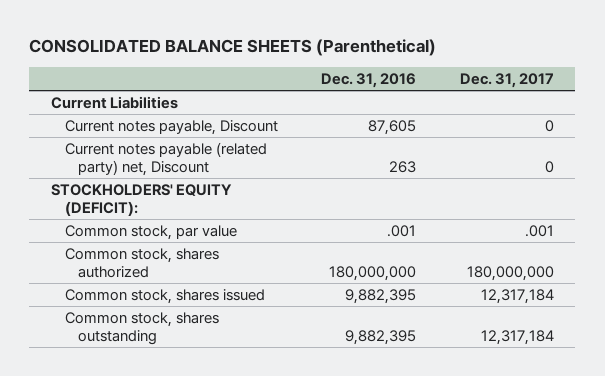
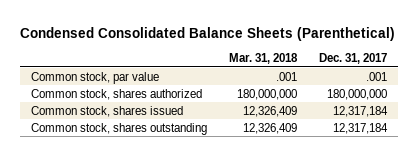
- CONSOLIDATED BALANCE SHEETS (Parenthetical)
+ Condensed Consolidated Balance Sheets (Parenthetical)
- | Dec. 31, 2016 | Dec. 31, 2017
+ | Mar. 31, 2018 | Dec. 31, 2017
- Current Liabilities
- Current notes payable, Discount | 87,605 | 0
- Current notes payable (related party) net, Discount | 263 | 0
- STOCKHOLDERS' EQUITY (DEFICIT):

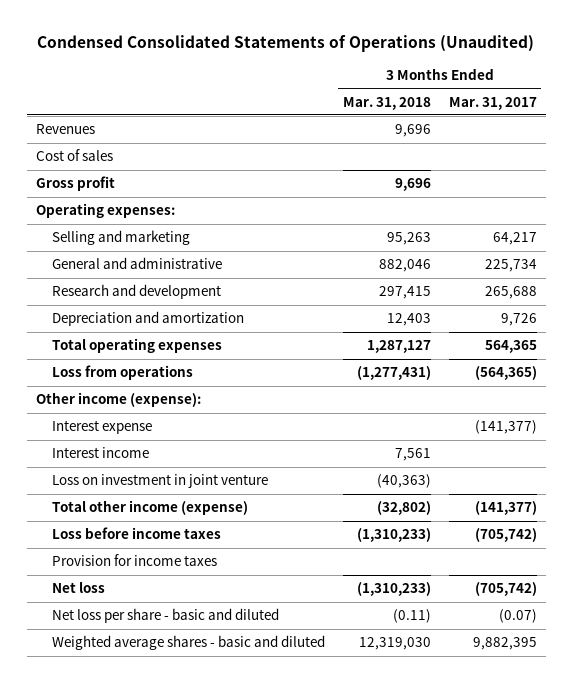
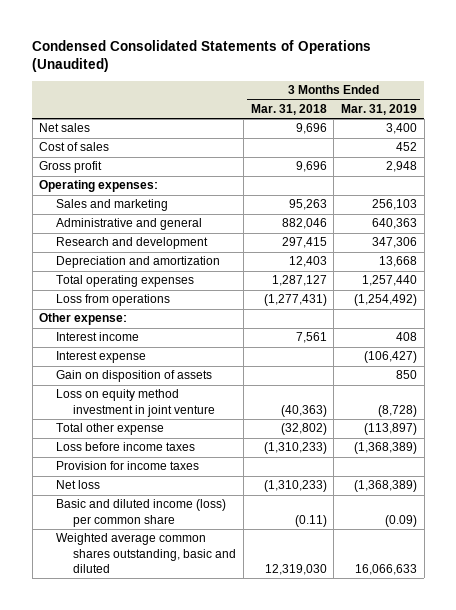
- | 3 Months Ended Mar. 31, 2018 | 3 Months Ended Mar. 31, 2017
+ | 3 Months Ended Mar. 31, 2018 | 3 Months Ended Mar. 31, 2019
- Revenues | 9,696 |
+ Net sales | 9,696 | 3,400
- Selling and marketing | 95,263 | 64,217
- General and administrative | 882,046 | 225,734
+ Sales and marketing | 95,263 | 256,103
+ Administrative and general | 882,046 | 640,363
- Other income (expense):
+ Other expense:
- Loss on investment in joint venture | (40,363) |
- Total other income (expense) | (32,802) | (141,377)
moved down: Interest expense | | (106,427)
+ Gain on disposition of assets | | 850
+ Loss on equity method investment in joint venture | (40,363) | (8,728)
+ Total other expense | (32,802) | (113,897)
- Net loss per share - basic and diluted | (0.11) | (0.07)
- Weighted average shares - basic and diluted | 12,319,030 | 9,882,395
+ Basic and diluted income (loss) per common share | (0.11) | (0.09)
+ Weighted average common shares outstanding, basic and diluted | 12,319,030 | 16,066,633

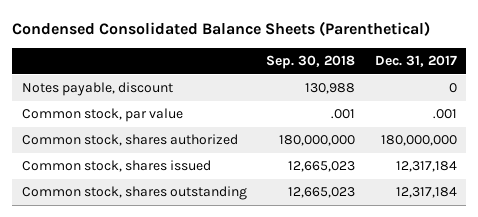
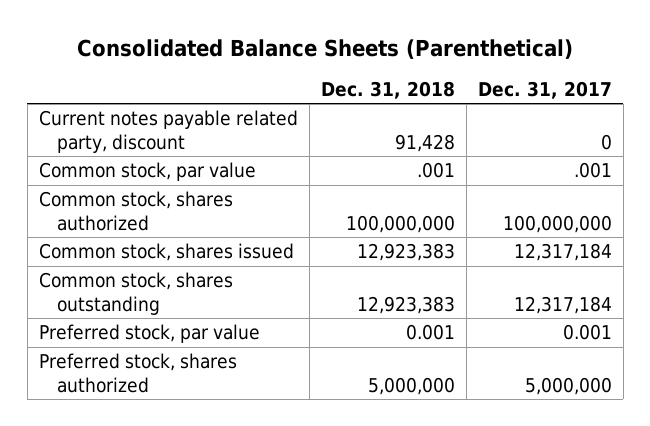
- Condensed Consolidated Balance Sheets (Parenthetical)
+ Consolidated Balance Sheets (Parenthetical)
- | Sep. 30, 2018 | Dec. 31, 2017
+ | Dec. 31, 2018 | Dec. 31, 2017
- Notes payable, discount | 130,988 | 0
+ Current notes payable related party, discount | 91,428 | 0
- Common stock, shares authorized | 180,000,000 | 180,000,000
+ Common stock, shares authorized | 100,000,000 | 100,000,000
+ Preferred stock, par value | 0.001 | 0.001
+ Preferred stock, shares authorized | 5,000,000 | 5,000,000

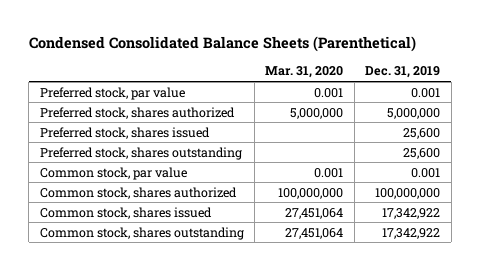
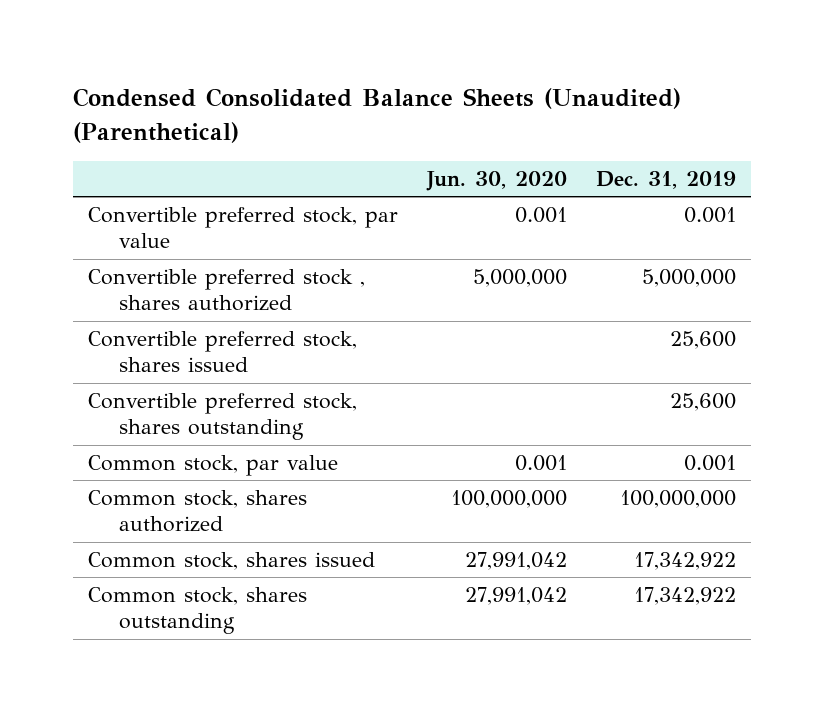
- Condensed Consolidated Balance Sheets (Parenthetical)
+ Condensed Consolidated Balance Sheets (Unaudited) (Parenthetical)
- | Mar. 31, 2020 | Dec. 31, 2019
+ | Jun. 30, 2020 | Dec. 31, 2019
- Preferred stock, par value | 0.001 | 0.001
- Preferred stock, shares authorized | 5,000,000 | 5,000,000
- Preferred stock, shares issued | | 25,600
- Preferred stock, shares outstanding | | 25,600
+ Convertible preferred stock, par value | 0.001 | 0.001
+ Convertible preferred stock , shares authorized | 5,000,000 | 5,000,000
+ Convertible preferred stock, shares issued | | 25,600
+ Convertible preferred stock, shares outstanding | | 25,600

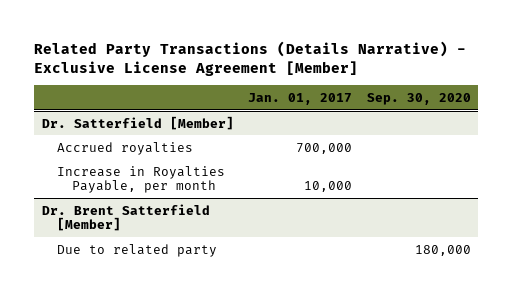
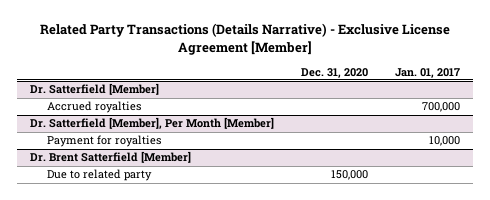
- | Jan. 01, 2017 | Sep. 30, 2020
+ | Dec. 31, 2020 | Jan. 01, 2017
@ Dr. Satterfield [Member]
- Increase in Royalties Payable, per month | 10,000 |
+ Dr. Satterfield [Member], Per Month [Member]
+ Payment for royalties | | 10,000

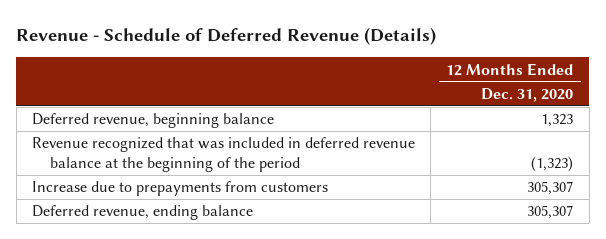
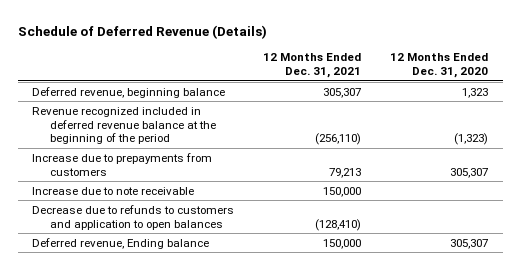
- Revenue - Schedule of Deferred Revenue (Details)
+ Schedule of Deferred Revenue (Details)
- | 12 Months Ended Dec. 31, 2020
+ | 12 Months Ended Dec. 31, 2021 | 12 Months Ended Dec. 31, 2020
- Revenue recognized that was included in deferred revenue balance at the beginning of the period | (1,323)
+ Revenue recognized included in deferred revenue balance at the beginning of the period | (256,110) | (1,323)
- Deferred revenue, ending balance | 305,307
+ Increase due to note receivable | 150,000 |
+ Decrease due to refunds to customers and application to open balances | (128,410) |
+ Deferred revenue, Ending balance | 150,000 | 305,307

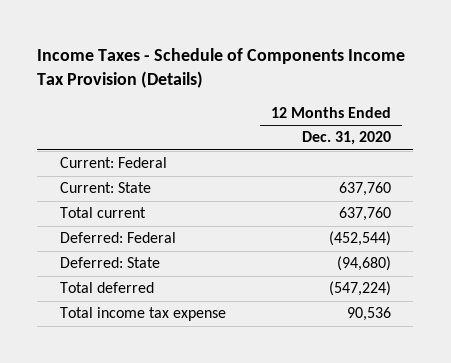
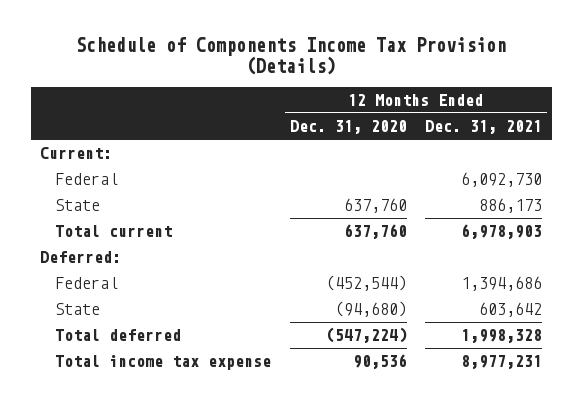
- Income Taxes - Schedule of Components Income Tax Provision (Details)
+ Schedule of Components Income Tax Provision (Details)
- | 12 Months Ended Dec. 31, 2020
+ | 12 Months Ended Dec. 31, 2020 | 12 Months Ended Dec. 31, 2021
- Current: Federal
- Current: State | 637,760
+ Current:
+ Federal | | 6,092,730
+ State | 637,760 | 886,173
- Deferred: Federal | (452,544)
- Deferred: State | (94,680)
+ Deferred:
+ Federal | (452,544) | 1,394,686
+ State | (94,680) | 603,642

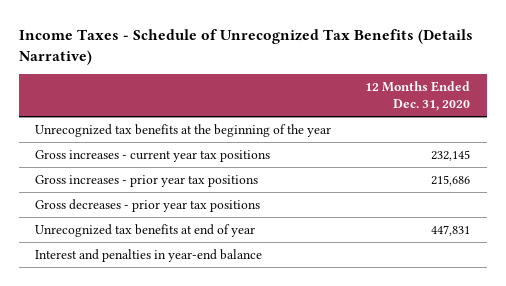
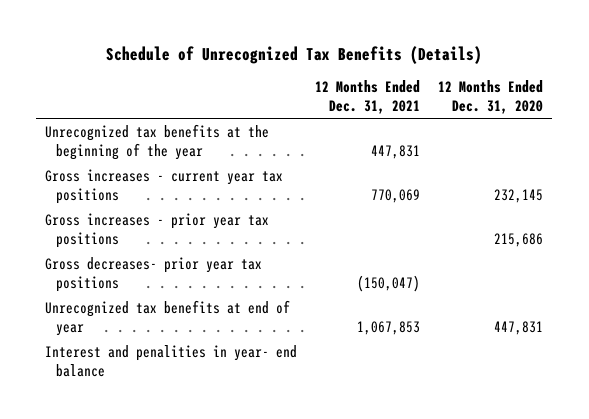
- Income Taxes - Schedule of Unrecognized Tax Benefits (Details Narrative)
+ Schedule of Unrecognized Tax Benefits (Details)
- | 12 Months Ended Dec. 31, 2020
+ | 12 Months Ended Dec. 31, 2021 | 12 Months Ended Dec. 31, 2020
- Gross decreases - prior year tax positions
+ Gross decreases- prior year tax positions | (150,047) |
- Interest and penalties in year-end balance
+ Interest and penalities in year- end balance

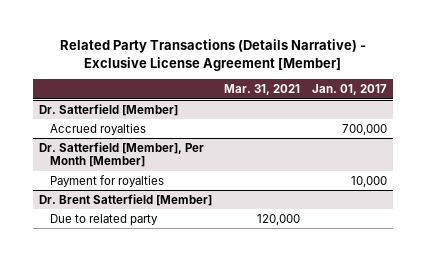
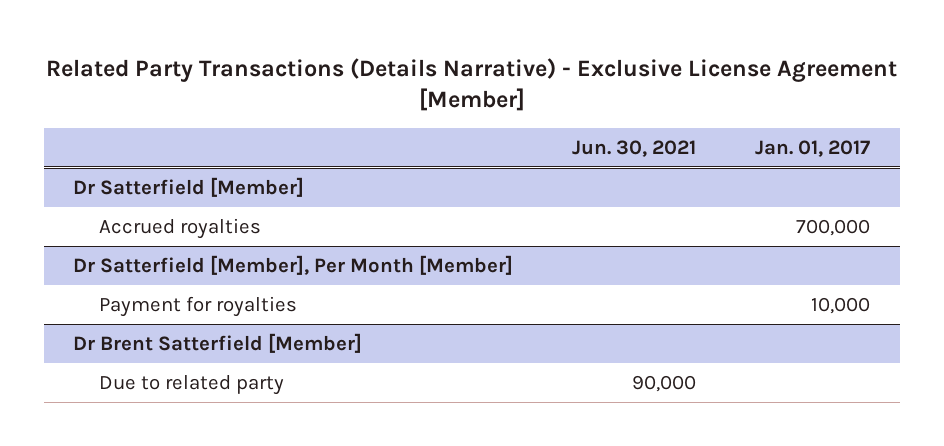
- | Mar. 31, 2021 | Jan. 01, 2017
+ | Jun. 30, 2021 | Jan. 01, 2017
- Dr. Satterfield [Member]
+ Dr Satterfield [Member]
- Dr. Satterfield [Member], Per Month [Member]
+ Dr Satterfield [Member], Per Month [Member]
- Dr. Brent Satterfield [Member]
+ Dr Brent Satterfield [Member]

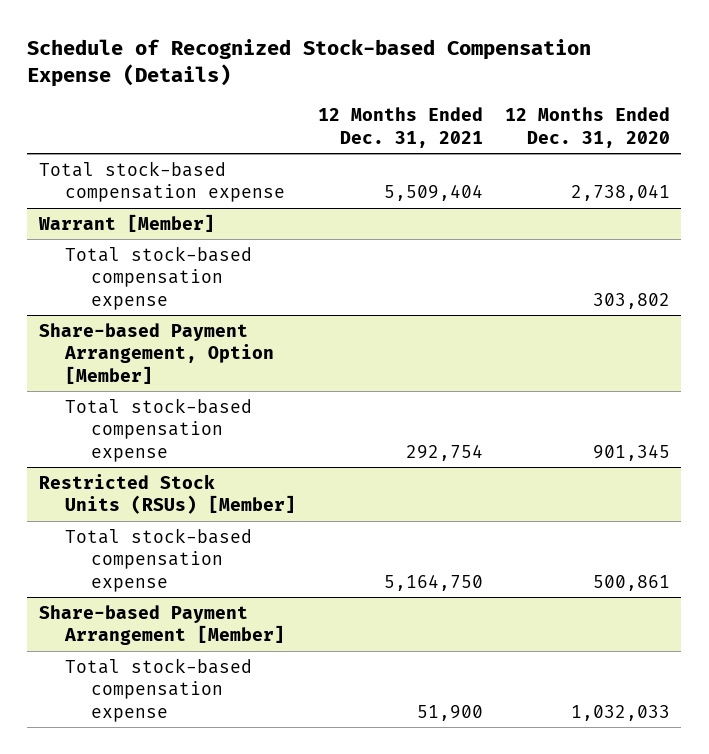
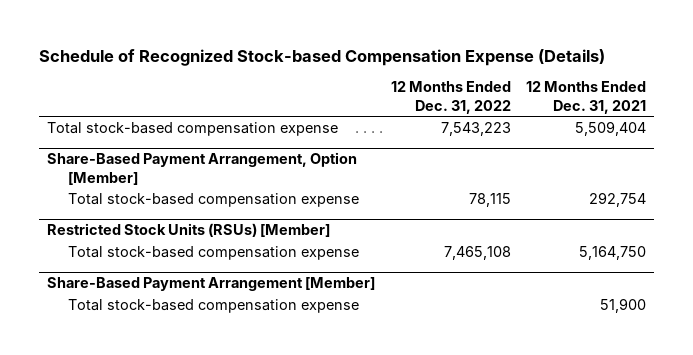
- | 12 Months Ended Dec. 31, 2021 | 12 Months Ended Dec. 31, 2020
+ | 12 Months Ended Dec. 31, 2022 | 12 Months Ended Dec. 31, 2021
- Warrant [Member]
- Total stock-based compensation expense | | 303,802
- Share-based Payment Arrangement, Option [Member]
+ Share-Based Payment Arrangement, Option [Member]
- Share-based Payment Arrangement [Member]
+ Share-Based Payment Arrangement [Member]

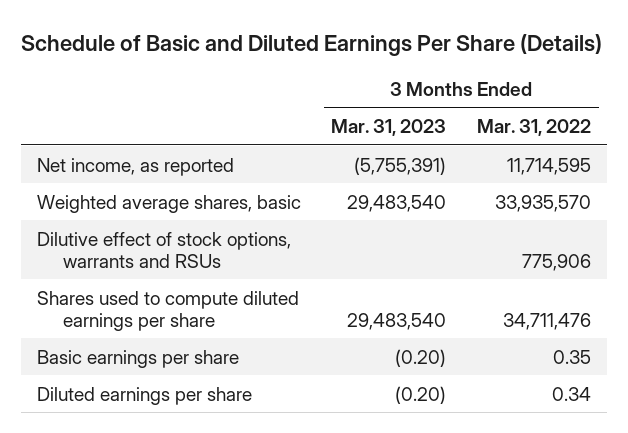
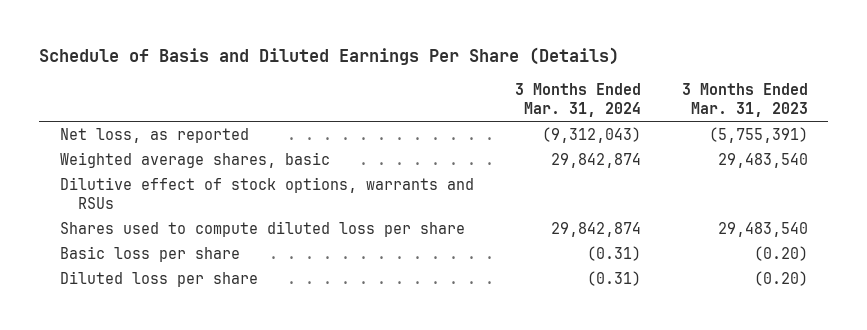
- Schedule of Basic and Diluted Earnings Per Share (Details)
+ Schedule of Basis and Diluted Earnings Per Share (Details)
- | 3 Months Ended Mar. 31, 2023 | 3 Months Ended Mar. 31, 2022
+ | 3 Months Ended Mar. 31, 2024 | 3 Months Ended Mar. 31, 2023
- Net income, as reported | (5,755,391) | 11,714,595
+ Net loss, as reported | (9,312,043) | (5,755,391)
- Shares used to compute diluted earnings per share | 29,483,540 | 34,711,476
- Basic earnings per share | (0.20) | 0.35
- Diluted earnings per share | (0.20) | 0.34
+ Shares used to compute diluted loss per share | 29,842,874 | 29,483,540
+ Basic loss per share | (0.31) | (0.20)
+ Diluted loss per share | (0.31) | (0.20)

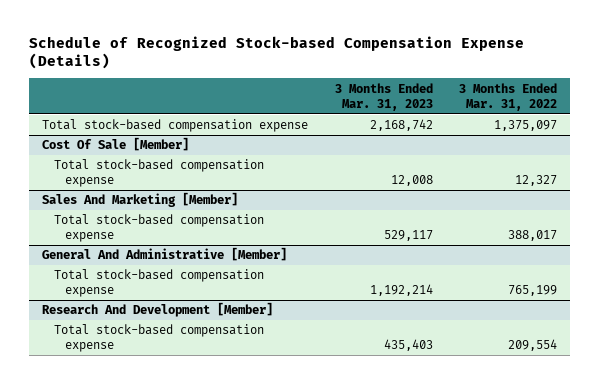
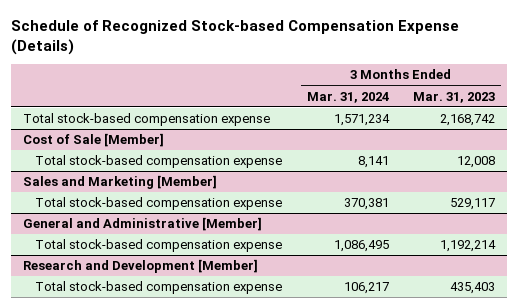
- | 3 Months Ended Mar. 31, 2023 | 3 Months Ended Mar. 31, 2022
+ | 3 Months Ended Mar. 31, 2024 | 3 Months Ended Mar. 31, 2023
- Cost Of Sale [Member]
+ Cost of Sale [Member]
- Sales And Marketing [Member]
+ Sales and Marketing [Member]
- General And Administrative [Member]
+ General and Administrative [Member]
- Research And Development [Member]
+ Research and Development [Member]

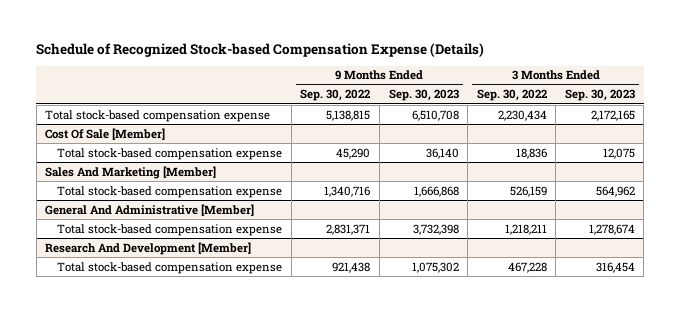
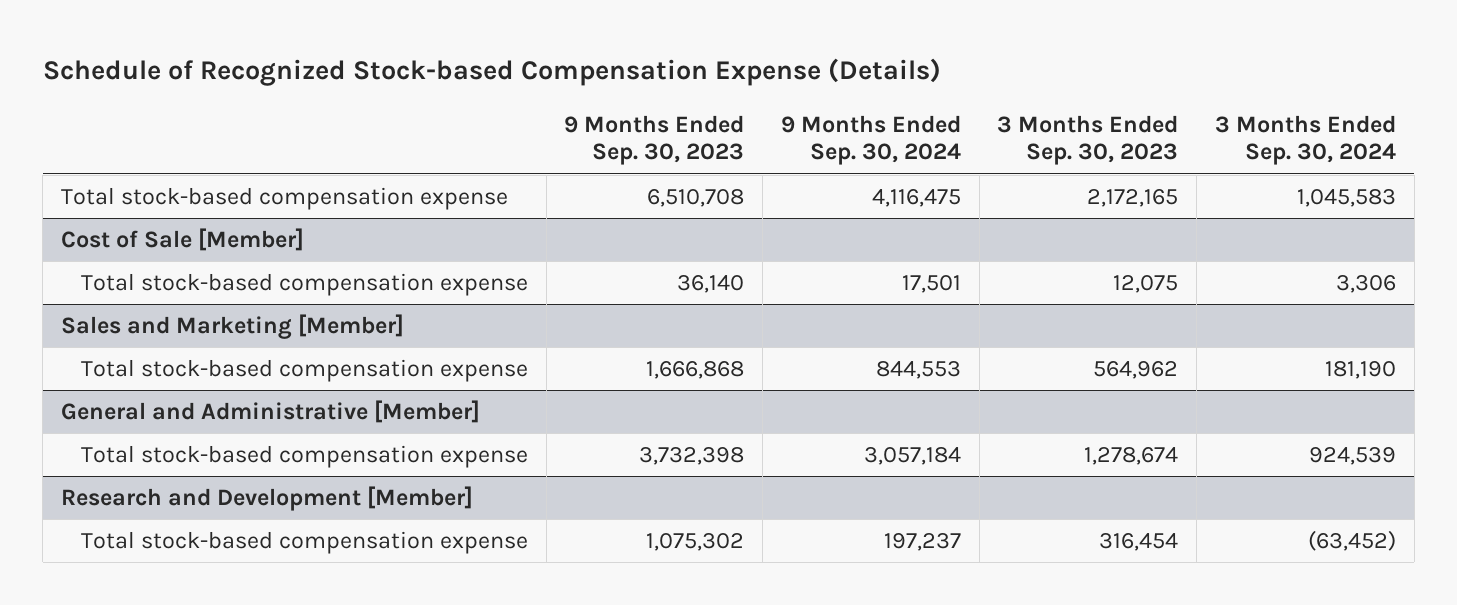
- | 9 Months Ended Sep. 30, 2022 | 9 Months Ended Sep. 30, 2023 | 3 Months Ended Sep. 30, 2022 | 3 Months Ended Sep. 30, 2023
+ | 9 Months Ended Sep. 30, 2023 | 9 Months Ended Sep. 30, 2024 | 3 Months Ended Sep. 30, 2023 | 3 Months Ended Sep. 30, 2024
- Cost Of Sale [Member]
+ Cost of Sale [Member]
- Sales And Marketing [Member]
+ Sales and Marketing [Member]
- General And Administrative [Member]
+ General and Administrative [Member]
- Research And Development [Member]
+ Research and Development [Member]

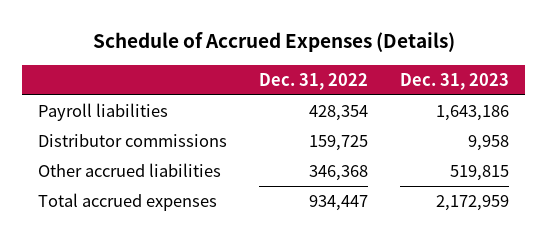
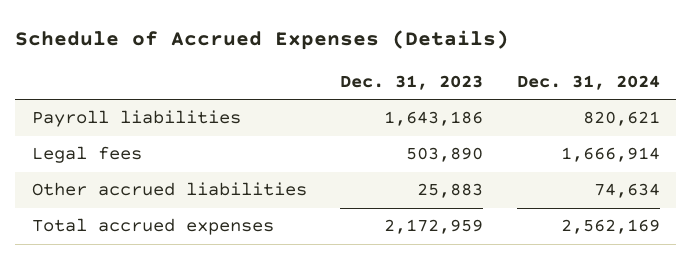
- | Dec. 31, 2022 | Dec. 31, 2023
+ | Dec. 31, 2023 | Dec. 31, 2024
- Distributor commissions | 159,725 | 9,958
- Other accrued liabilities | 346,368 | 519,815
+ Legal fees | 503,890 | 1,666,914
+ Other accrued liabilities | 25,883 | 74,634

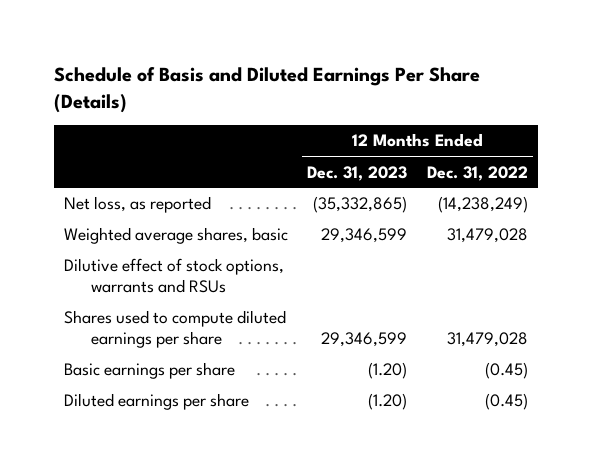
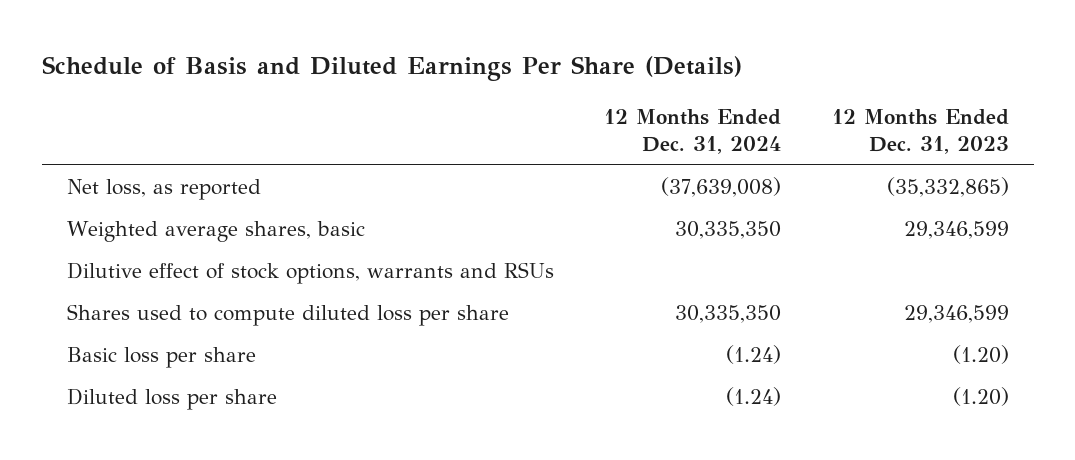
- | 12 Months Ended Dec. 31, 2023 | 12 Months Ended Dec. 31, 2022
+ | 12 Months Ended Dec. 31, 2024 | 12 Months Ended Dec. 31, 2023
- Shares used to compute diluted earnings per share | 29,346,599 | 31,479,028
- Basic earnings per share | (1.20) | (0.45)
- Diluted earnings per share | (1.20) | (0.45)
+ Shares used to compute diluted loss per share | 30,335,350 | 29,346,599
+ Basic loss per share | (1.24) | (1.20)
+ Diluted loss per share | (1.24) | (1.20)

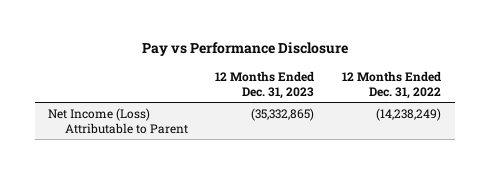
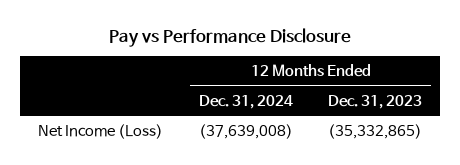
- | 12 Months Ended Dec. 31, 2023 | 12 Months Ended Dec. 31, 2022
+ | 12 Months Ended Dec. 31, 2024 | 12 Months Ended Dec. 31, 2023
- Net Income (Loss) Attributable to Parent | (35,332,865) | (14,238,249)
+ Net Income (Loss) | (37,639,008) | (35,332,865)

